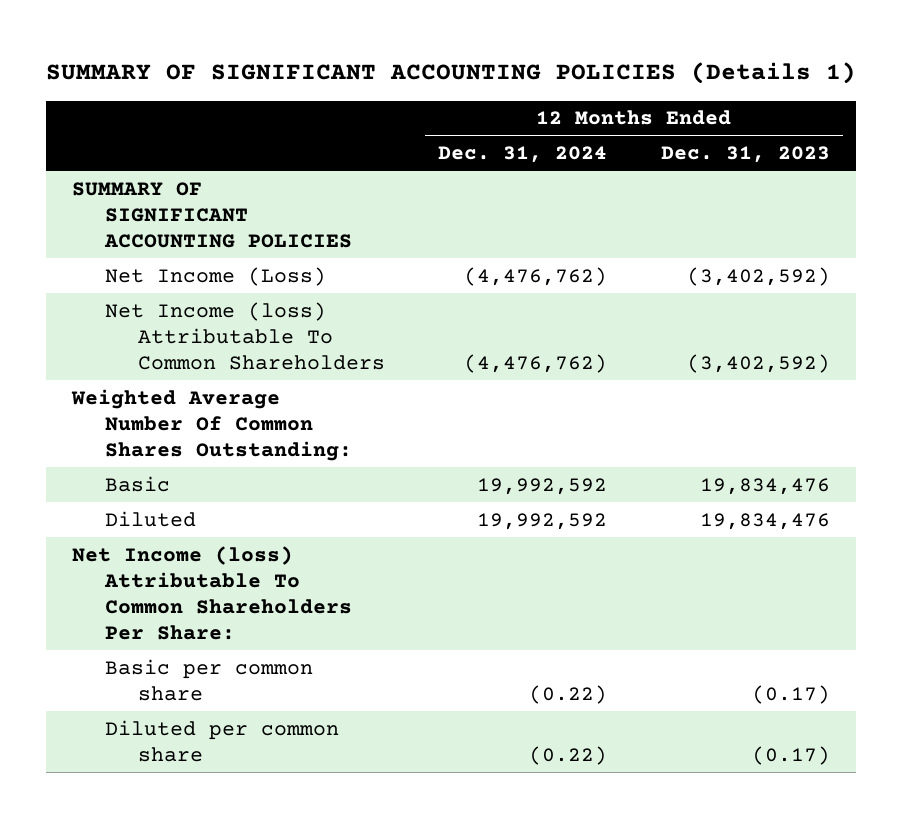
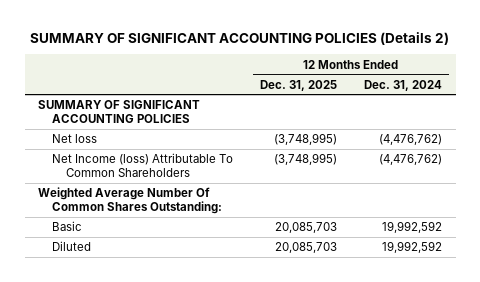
- SUMMARY OF SIGNIFICANT ACCOUNTING POLICIES (Details 1)
+ SUMMARY OF SIGNIFICANT ACCOUNTING POLICIES (Details 2)
- | 12 Months Ended Dec. 31, 2024 | 12 Months Ended Dec. 31, 2023
+ | 12 Months Ended Dec. 31, 2025 | 12 Months Ended Dec. 31, 2024
- Net Income (Loss) | (4,476,762) | (3,402,592)
+ Net loss | (3,748,995) | (4,476,762)
- Net Income (loss) Attributable To Common Shareholders Per Share:
- Basic per common share | (0.22) | (0.17)
- Diluted per common share | (0.22) | (0.17)

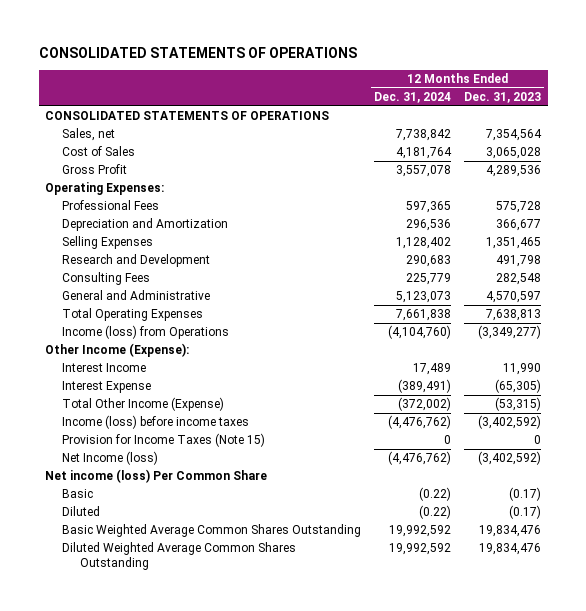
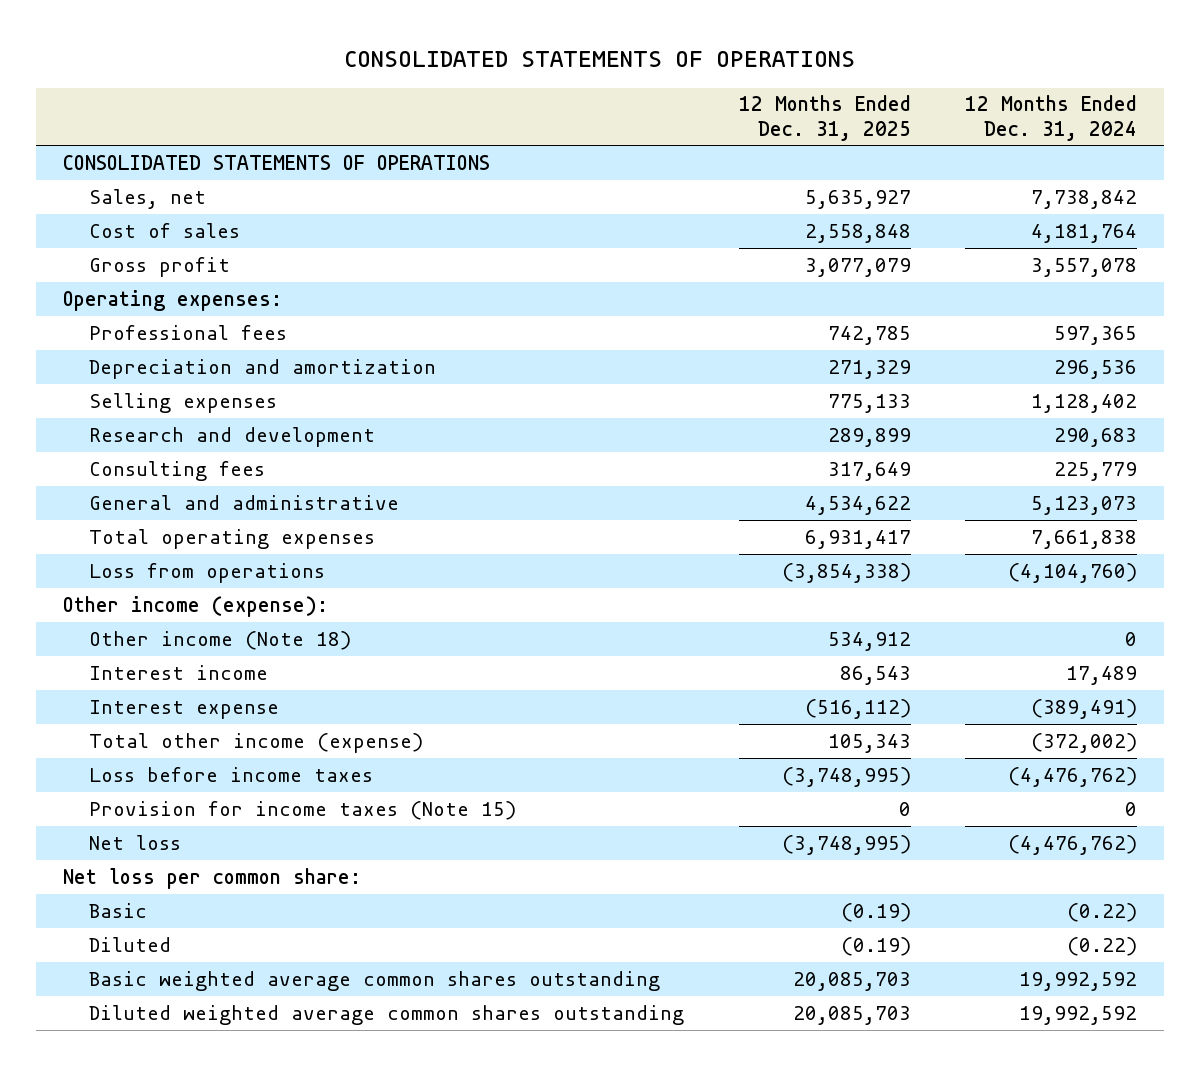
- | 12 Months Ended Dec. 31, 2024 | 12 Months Ended Dec. 31, 2023
+ | 12 Months Ended Dec. 31, 2025 | 12 Months Ended Dec. 31, 2024
- Cost of Sales | 4,181,764 | 3,065,028
- Gross Profit | 3,557,078 | 4,289,536
- Operating Expenses:
- Professional Fees | 597,365 | 575,728
- Depreciation and Amortization | 296,536 | 366,677
- Selling Expenses | 1,128,402 | 1,351,465
- Research and Development | 290,683 | 491,798
- Consulting Fees | 225,779 | 282,548
- General and Administrative | 5,123,073 | 4,570,597
- Total Operating Expenses | 7,661,838 | 7,638,813
- Income (loss) from Operations | (4,104,760) | (3,349,277)
- Other Income (Expense):
- Interest Income | 17,489 | 11,990
- Interest Expense | (389,491) | (65,305)
- Total Other Income (Expense) | (372,002) | (53,315)
- Income (loss) before income taxes | (4,476,762) | (3,402,592)
- Provision for Income Taxes (Note 15) | 0 | 0
- Net Income (loss) | (4,476,762) | (3,402,592)
- Net income (loss) Per Common Share
+ Cost of sales | 2,558,848 | 4,181,764
+ Gross profit | 3,077,079 | 3,557,078
+ Operating expenses:
+ Professional fees | 742,785 | 597,365
+ Depreciation and amortization | 271,329 | 296,536
+ Selling expenses | 775,133 | 1,128,402
+ Research and development | 289,899 | 290,683
+ Consulting fees | 317,649 | 225,779
+ General and administrative | 4,534,622 | 5,123,073
+ Total operating expenses | 6,931,417 | 7,661,838
+ Loss from operations | (3,854,338) | (4,104,760)
+ Other income (expense):
+ Other income (Note 18) | 534,912 | 0
+ Interest income | 86,543 | 17,489
+ Interest expense | (516,112) | (389,491)
+ Total other income (expense) | 105,343 | (372,002)
+ Loss before income taxes | (3,748,995) | (4,476,762)
+ Provision for income taxes (Note 15) | 0 | 0
+ Net loss | (3,748,995) | (4,476,762)
+ Net loss per common share:
- Basic Weighted Average Common Shares Outstanding | 19,992,592 | 19,834,476
- Diluted Weighted Average Common Shares Outstanding | 19,992,592 | 19,834,476
+ Basic weighted average common shares outstanding | 20,085,703 | 19,992,592
+ Diluted weighted average common shares outstanding | 20,085,703 | 19,992,592

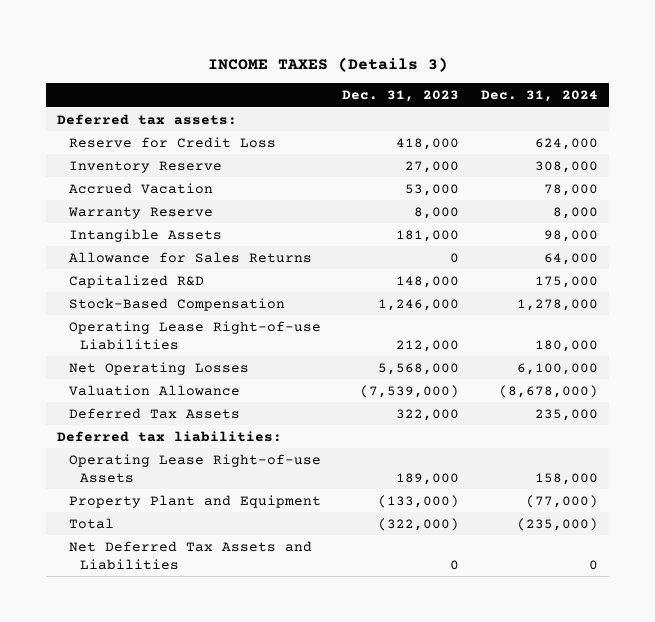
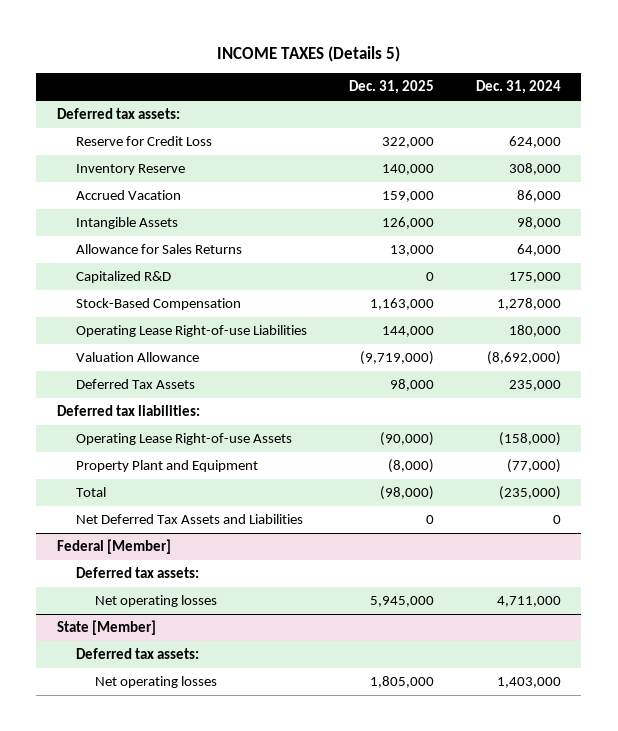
- INCOME TAXES (Details 3)
+ INCOME TAXES (Details 5)
- | Dec. 31, 2023 | Dec. 31, 2024
+ | Dec. 31, 2025 | Dec. 31, 2024
- Accrued Vacation | 53,000 | 78,000
- Warranty Reserve | 8,000 | 8,000
+ Accrued Vacation | 159,000 | 86,000
- Net Operating Losses | 5,568,000 | 6,100,000
- Valuation Allowance | (7,539,000) | (8,678,000)
+ Valuation Allowance | (9,719,000) | (8,692,000)
- Operating Lease Right-of-use Assets | 189,000 | 158,000
+ Operating Lease Right-of-use Assets | (90,000) | (158,000)
+ Federal [Member]
+ Deferred tax assets:
+ Net operating losses | 5,945,000 | 4,711,000
+ State [Member]
+ Deferred tax assets:
+ Net operating losses | 1,805,000 | 1,403,000

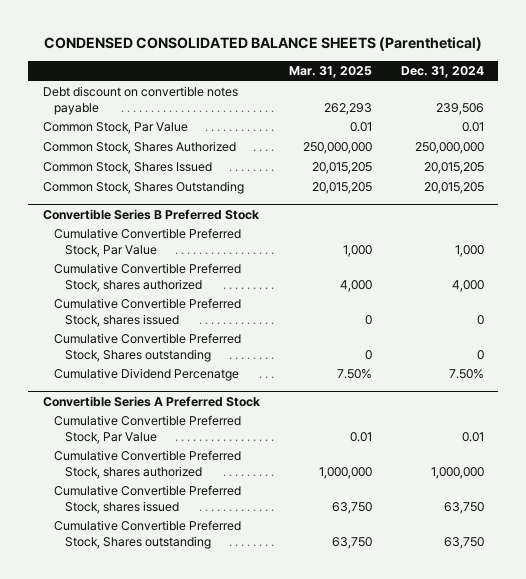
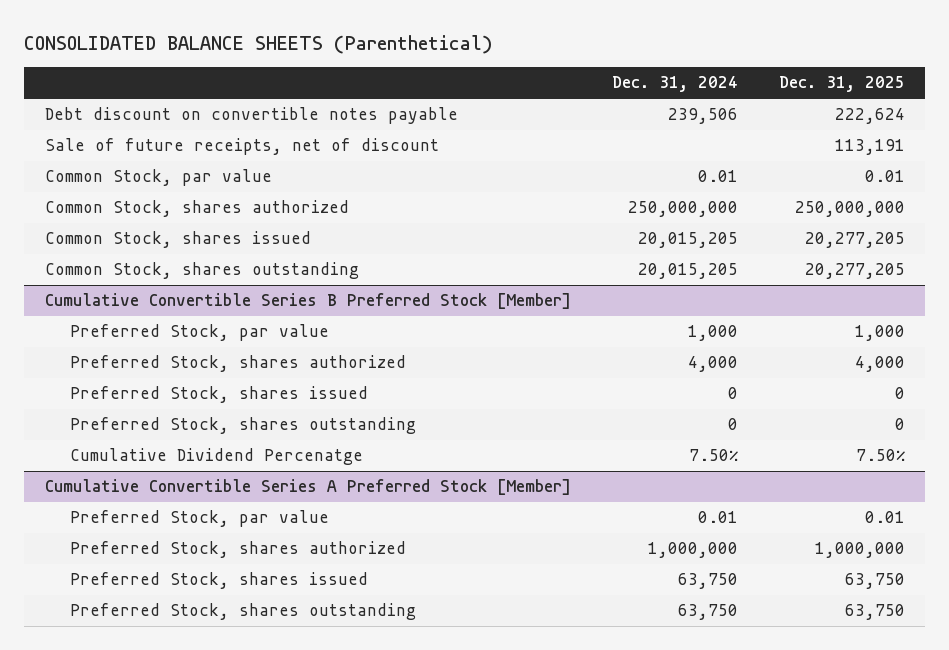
- CONDENSED CONSOLIDATED BALANCE SHEETS (Parenthetical)
+ CONSOLIDATED BALANCE SHEETS (Parenthetical)
- | Mar. 31, 2025 | Dec. 31, 2024
+ | Dec. 31, 2024 | Dec. 31, 2025
- Common Stock, Par Value | 0.01 | 0.01
- Common Stock, Shares Authorized | 250,000,000 | 250,000,000
- Common Stock, Shares Issued | 20,015,205 | 20,015,205
- Common Stock, Shares Outstanding | 20,015,205 | 20,015,205
- Convertible Series B Preferred Stock
- Cumulative Convertible Preferred Stock, Par Value | 1,000 | 1,000
- Cumulative Convertible Preferred Stock, shares authorized | 4,000 | 4,000
- Cumulative Convertible Preferred Stock, shares issued | 0 | 0
- Cumulative Convertible Preferred Stock, Shares outstanding | 0 | 0
+ Sale of future receipts, net of discount | | 113,191
+ Common Stock, par value | 0.01 | 0.01
+ Common Stock, shares authorized | 250,000,000 | 250,000,000
+ Common Stock, shares issued | 20,015,205 | 20,277,205
+ Common Stock, shares outstanding | 20,015,205 | 20,277,205
+ Cumulative Convertible Series B Preferred Stock [Member]
+ Preferred Stock, par value | 1,000 | 1,000
+ Preferred Stock, shares authorized | 4,000 | 4,000
+ Preferred Stock, shares issued | 0 | 0
+ Preferred Stock, shares outstanding | 0 | 0
- Convertible Series A Preferred Stock
- Cumulative Convertible Preferred Stock, Par Value | 0.01 | 0.01
- Cumulative Convertible Preferred Stock, shares authorized | 1,000,000 | 1,000,000
- Cumulative Convertible Preferred Stock, shares issued | 63,750 | 63,750
- Cumulative Convertible Preferred Stock, Shares outstanding | 63,750 | 63,750
+ Cumulative Convertible Series A Preferred Stock [Member]
+ Preferred Stock, par value | 0.01 | 0.01
+ Preferred Stock, shares authorized | 1,000,000 | 1,000,000
+ Preferred Stock, shares issued | 63,750 | 63,750
+ Preferred Stock, shares outstanding | 63,750 | 63,750

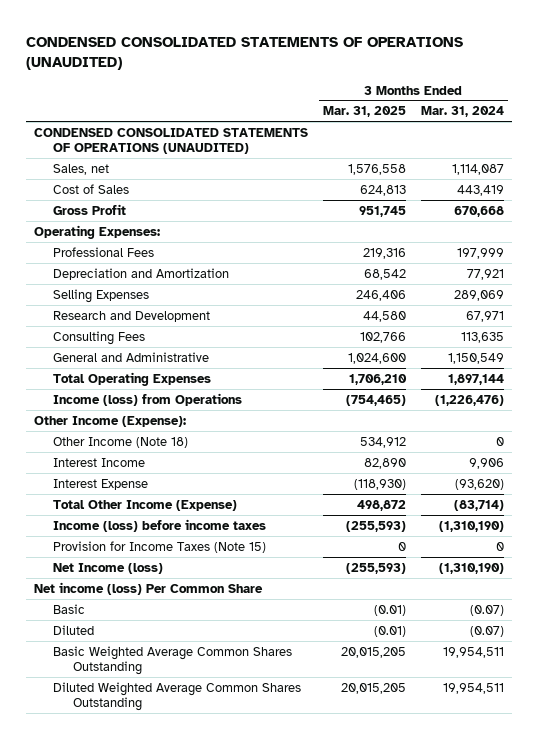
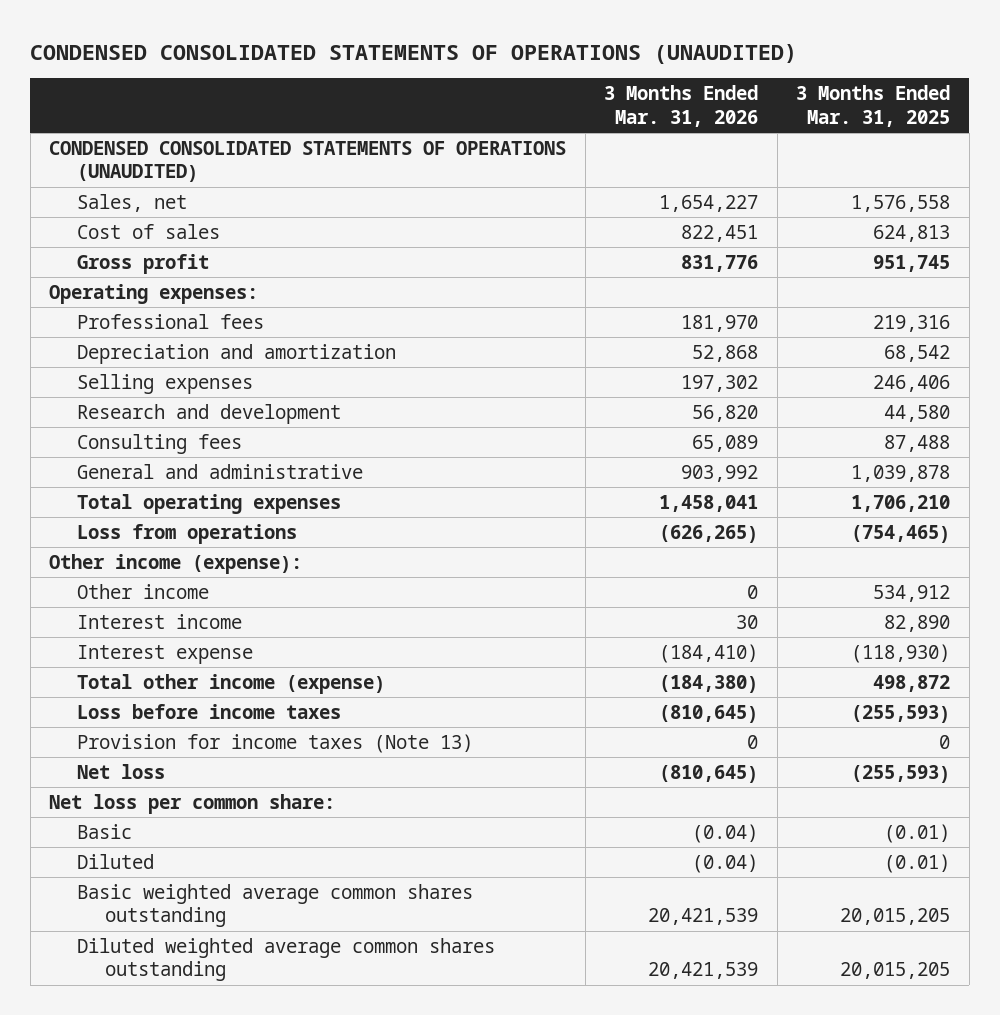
- | 3 Months Ended Mar. 31, 2025 | 3 Months Ended Mar. 31, 2024
+ | 3 Months Ended Mar. 31, 2026 | 3 Months Ended Mar. 31, 2025
- Cost of Sales | 624,813 | 443,419
- Gross Profit | 951,745 | 670,668
- Operating Expenses:
- Professional Fees | 219,316 | 197,999
- Depreciation and Amortization | 68,542 | 77,921
- Selling Expenses | 246,406 | 289,069
- Research and Development | 44,580 | 67,971
- Consulting Fees | 102,766 | 113,635
- General and Administrative | 1,024,600 | 1,150,549
- Total Operating Expenses | 1,706,210 | 1,897,144
- Income (loss) from Operations | (754,465) | (1,226,476)
- Other Income (Expense):
- Other Income (Note 18) | 534,912 | 0
- Interest Income | 82,890 | 9,906
- Interest Expense | (118,930) | (93,620)
- Total Other Income (Expense) | 498,872 | (83,714)
- Income (loss) before income taxes | (255,593) | (1,310,190)
- Provision for Income Taxes (Note 15) | 0 | 0
- Net Income (loss) | (255,593) | (1,310,190)
- Net income (loss) Per Common Share
+ Cost of sales | 822,451 | 624,813
+ Gross profit | 831,776 | 951,745
+ Operating expenses:
+ Professional fees | 181,970 | 219,316
+ Depreciation and amortization | 52,868 | 68,542
+ Selling expenses | 197,302 | 246,406
+ Research and development | 56,820 | 44,580
+ Consulting fees | 65,089 | 87,488
+ General and administrative | 903,992 | 1,039,878
+ Total operating expenses | 1,458,041 | 1,706,210
+ Loss from operations | (626,265) | (754,465)
+ Other income (expense):
+ Other income | 0 | 534,912
+ Interest income | 30 | 82,890
+ Interest expense | (184,410) | (118,930)
+ Total other income (expense) | (184,380) | 498,872
+ Loss before income taxes | (810,645) | (255,593)
+ Provision for income taxes (Note 13) | 0 | 0
+ Net loss | (810,645) | (255,593)
+ Net loss per common share:
- Basic Weighted Average Common Shares Outstanding | 20,015,205 | 19,954,511
- Diluted Weighted Average Common Shares Outstanding | 20,015,205 | 19,954,511
+ Basic weighted average common shares outstanding | 20,421,539 | 20,015,205
+ Diluted weighted average common shares outstanding | 20,421,539 | 20,015,205

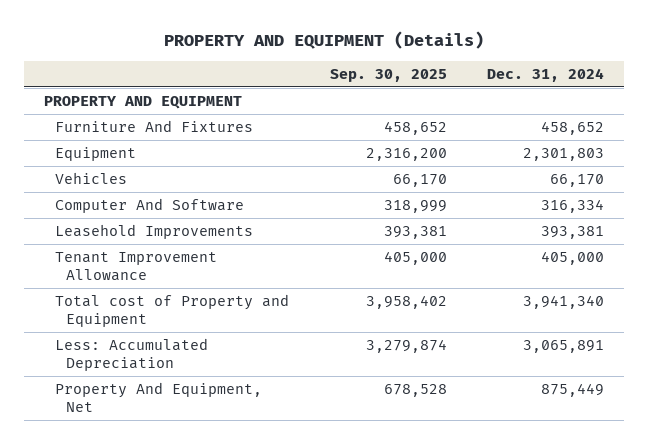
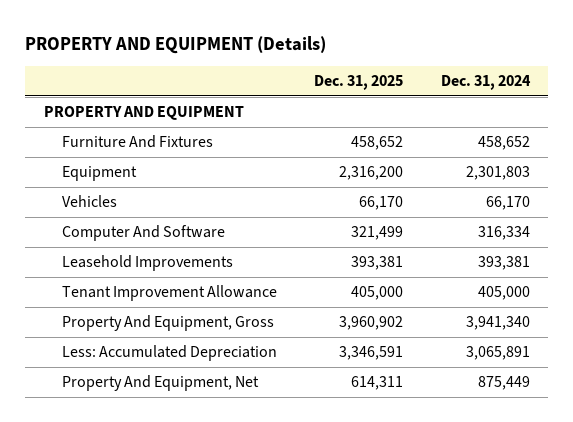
- | Sep. 30, 2025 | Dec. 31, 2024
+ | Dec. 31, 2025 | Dec. 31, 2024
- Total cost of Property and Equipment | 3,958,402 | 3,941,340
+ Property And Equipment, Gross | 3,960,902 | 3,941,340

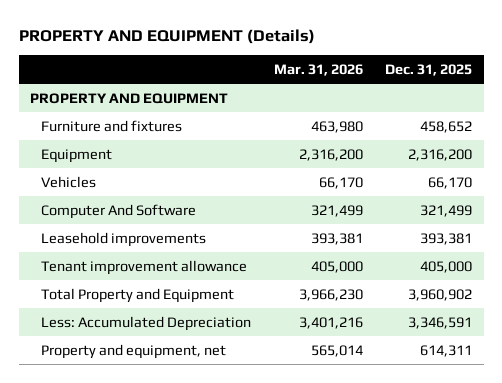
- | Dec. 31, 2025 | Dec. 31, 2024
+ | Mar. 31, 2026 | Dec. 31, 2025
- Furniture And Fixtures | 458,652 | 458,652
+ Furniture and fixtures | 463,980 | 458,652
- Leasehold Improvements | 393,381 | 393,381
- Tenant Improvement Allowance | 405,000 | 405,000
- Property And Equipment, Gross | 3,960,902 | 3,941,340
+ Leasehold improvements | 393,381 | 393,381
+ Tenant improvement allowance | 405,000 | 405,000
+ Total Property and Equipment | 3,966,230 | 3,960,902
- Property And Equipment, Net | 614,311 | 875,449
+ Property and equipment, net | 565,014 | 614,311

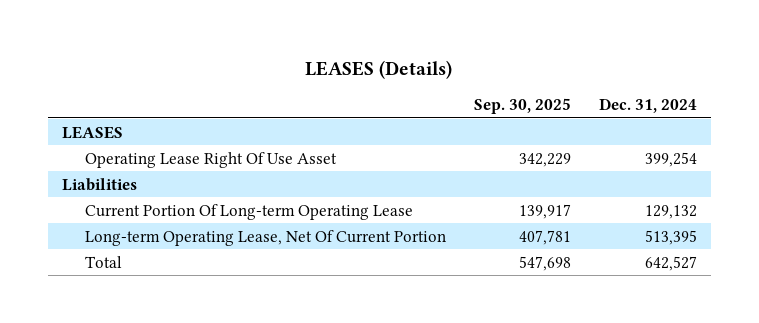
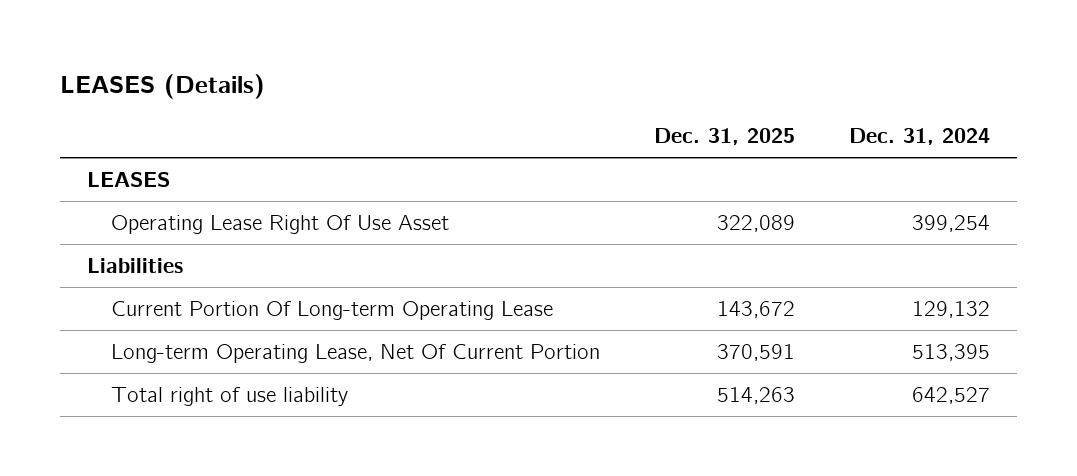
- | Sep. 30, 2025 | Dec. 31, 2024
+ | Dec. 31, 2025 | Dec. 31, 2024
- Total | 547,698 | 642,527
+ Total right of use liability | 514,263 | 642,527

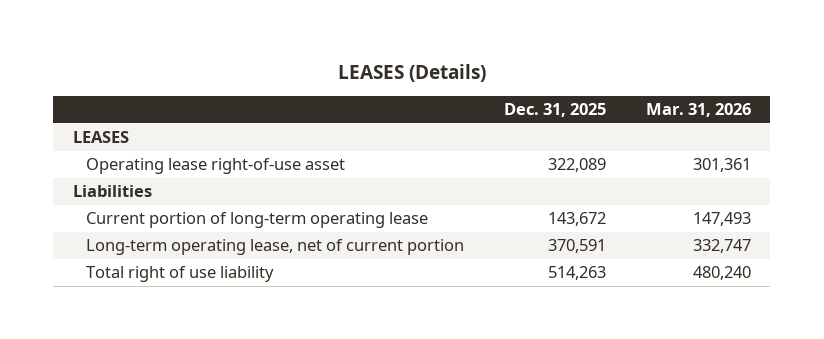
- | Dec. 31, 2025 | Dec. 31, 2024
+ | Dec. 31, 2025 | Mar. 31, 2026
- Operating Lease Right Of Use Asset | 322,089 | 399,254
+ Operating lease right-of-use asset | 322,089 | 301,361
- Current Portion Of Long-term Operating Lease | 143,672 | 129,132
- Long-term Operating Lease, Net Of Current Portion | 370,591 | 513,395
+ Current portion of long-term operating lease | 143,672 | 147,493
+ Long-term operating lease, net of current portion | 370,591 | 332,747

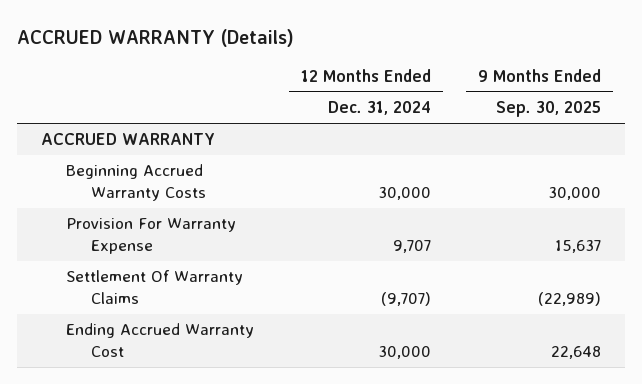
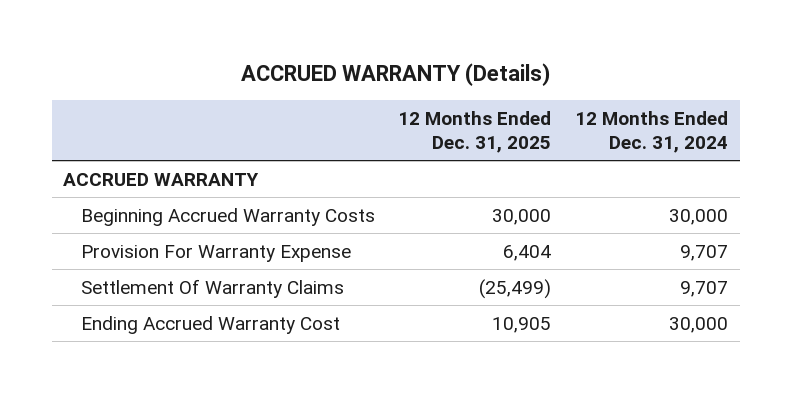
- | 12 Months Ended Dec. 31, 2024 | 9 Months Ended Sep. 30, 2025
+ | 12 Months Ended Dec. 31, 2025 | 12 Months Ended Dec. 31, 2024
- Settlement Of Warranty Claims | (9,707) | (22,989)
+ Settlement Of Warranty Claims | (25,499) | 9,707

